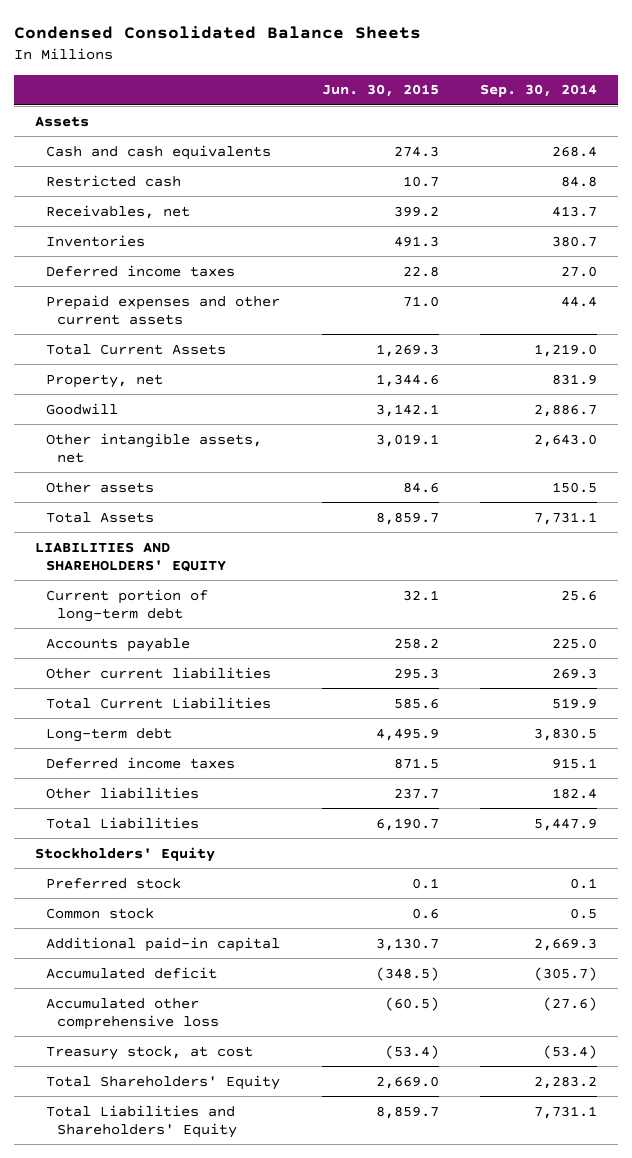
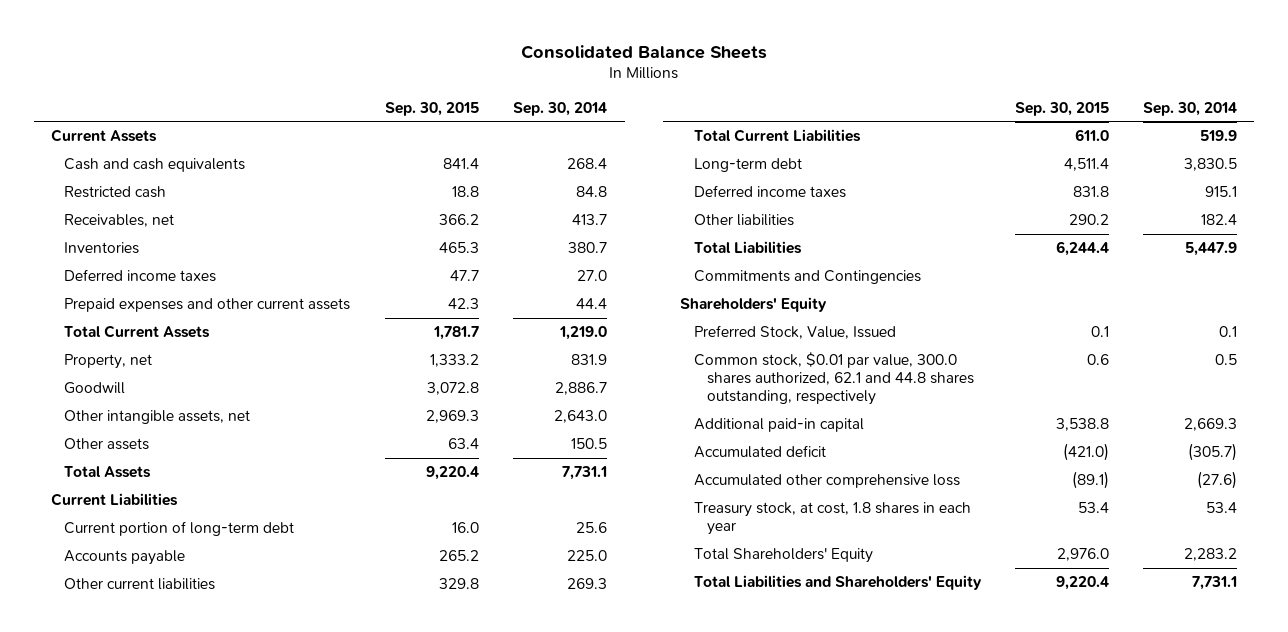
- Condensed Consolidated Balance Sheets
+ Consolidated Balance Sheets
- | Jun. 30, 2015 | Sep. 30, 2014
+ | Sep. 30, 2015 | Sep. 30, 2014
- Assets
+ Current Assets
- LIABILITIES AND SHAREHOLDERS' EQUITY
+ Current Liabilities
- Stockholders' Equity
- Preferred stock | 0.1 | 0.1
- Common stock | 0.6 | 0.5
+ Commitments and Contingencies
+ Shareholders' Equity
+ Preferred Stock, Value, Issued | 0.1 | 0.1
+ Common stock, $0.01 par value, 300.0 shares authorized, 62.1 and 44.8 shares outstanding, respectively | 0.6 | 0.5
- Treasury stock, at cost | (53.4) | (53.4)
+ Treasury stock, at cost, 1.8 shares in each year | 53.4 | 53.4

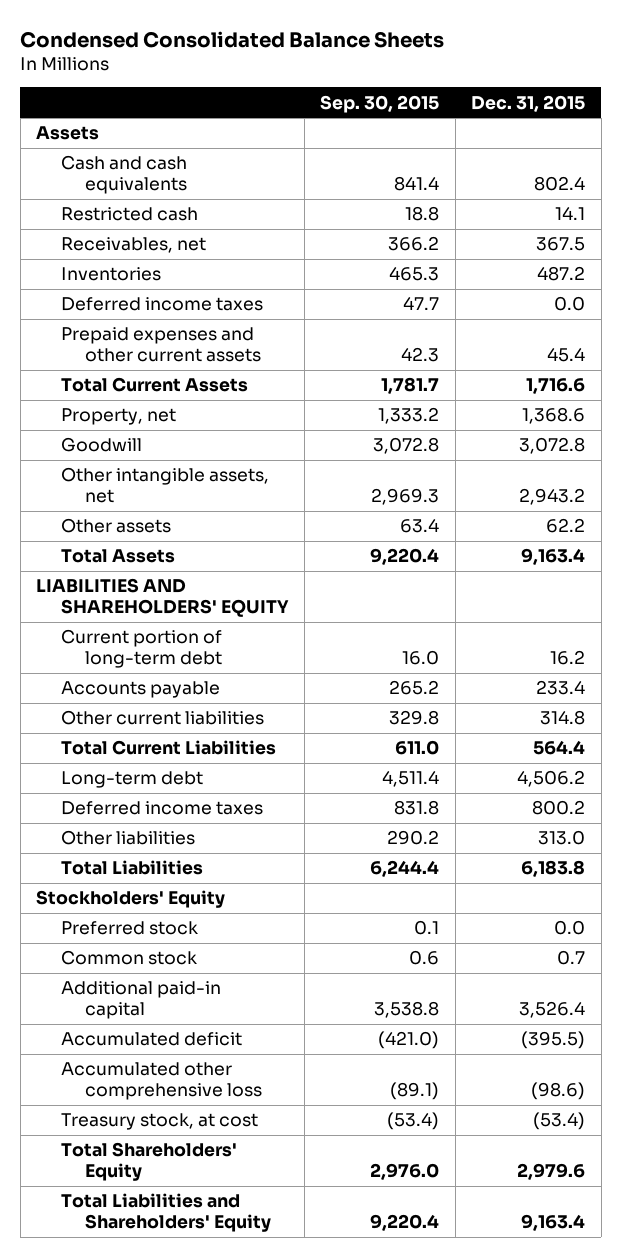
- Consolidated Balance Sheets
+ Condensed Consolidated Balance Sheets
- | Sep. 30, 2015 | Sep. 30, 2014
+ | Sep. 30, 2015 | Dec. 31, 2015
- Current Assets
+ Assets
- Current Liabilities
+ LIABILITIES AND SHAREHOLDERS' EQUITY
- Commitments and Contingencies
- Shareholders' Equity
- Preferred Stock, Value, Issued | 0.1 | 0.1
- Common stock, $0.01 par value, 300.0 shares authorized, 62.1 and 44.8 shares outstanding, respectively | 0.6 | 0.5
+ Stockholders' Equity
+ Preferred stock | 0.1 | 0.0
+ Common stock | 0.6 | 0.7
- Treasury stock, at cost, 1.8 shares in each year | 53.4 | 53.4
+ Treasury stock, at cost | (53.4) | (53.4)

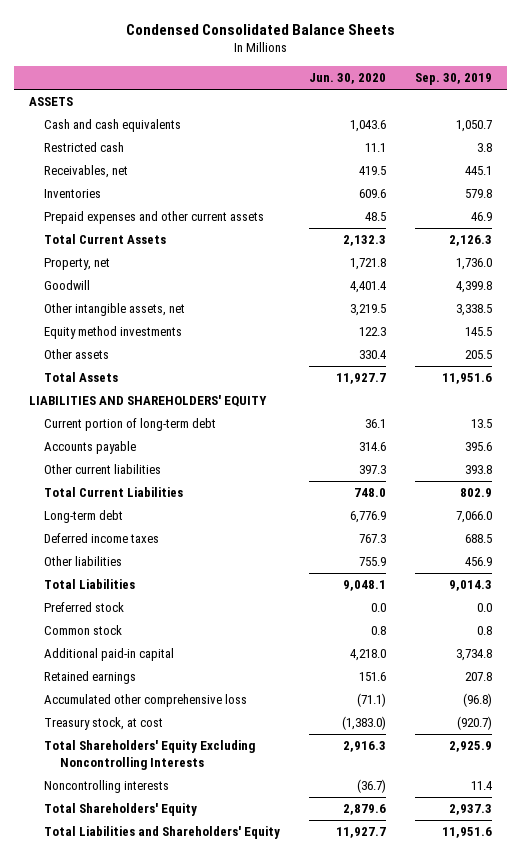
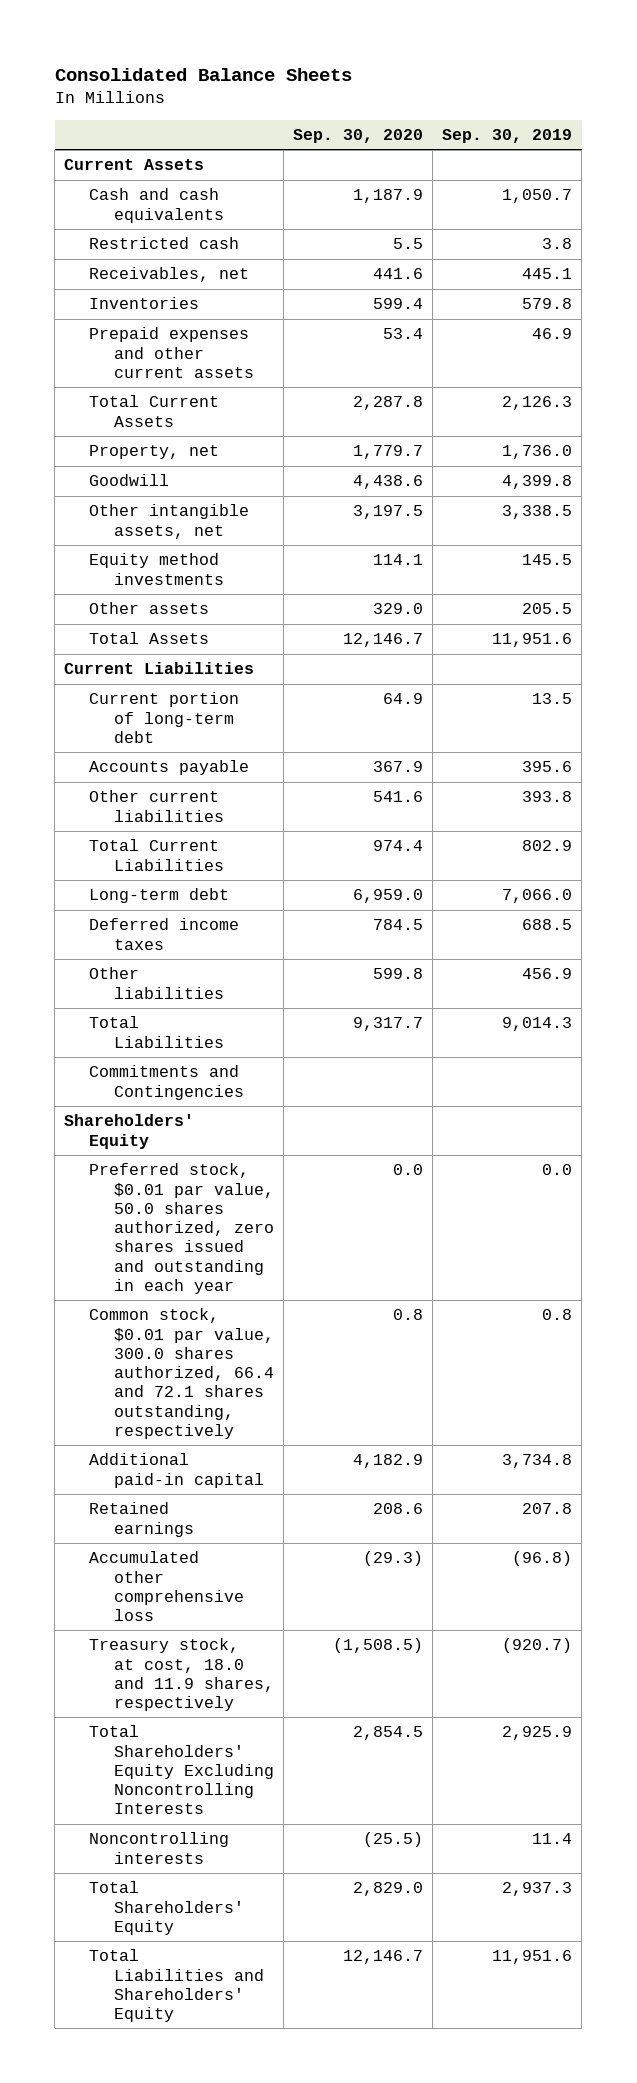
- Condensed Consolidated Balance Sheets
+ Consolidated Balance Sheets
- | Jun. 30, 2020 | Sep. 30, 2019
+ | Sep. 30, 2020 | Sep. 30, 2019
- ASSETS
+ Current Assets
- LIABILITIES AND SHAREHOLDERS' EQUITY
+ Current Liabilities
- Preferred stock | 0.0 | 0.0
- Common stock | 0.8 | 0.8
+ Commitments and Contingencies
+ Shareholders' Equity
+ Preferred stock, $0.01 par value, 50.0 shares authorized, zero shares issued and outstanding in each year | 0.0 | 0.0
+ Common stock, $0.01 par value, 300.0 shares authorized, 66.4 and 72.1 shares outstanding, respectively | 0.8 | 0.8
- Treasury stock, at cost | (1,383.0) | (920.7)
+ Treasury stock, at cost, 18.0 and 11.9 shares, respectively | (1,508.5) | (920.7)

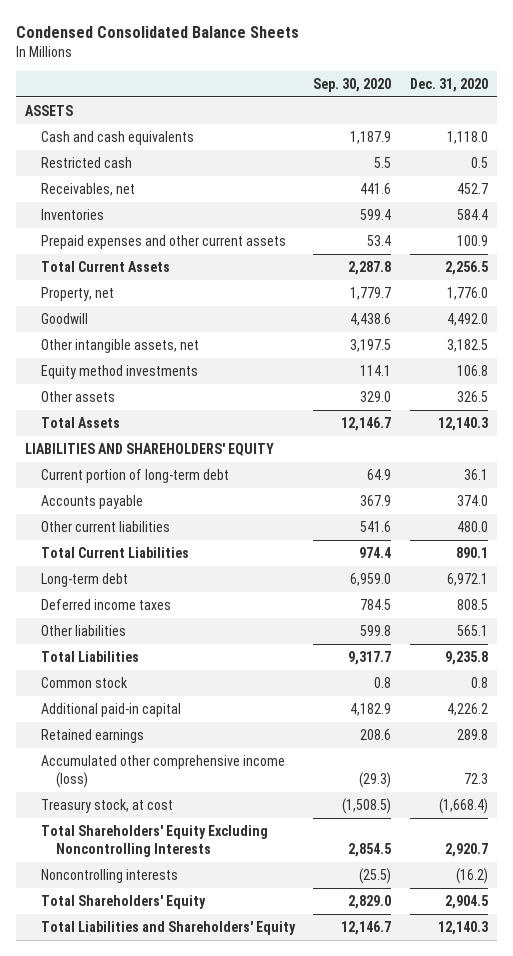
- Consolidated Balance Sheets
+ Condensed Consolidated Balance Sheets
- | Sep. 30, 2020 | Sep. 30, 2019
+ | Sep. 30, 2020 | Dec. 31, 2020
- Current Assets
+ ASSETS
- Current Liabilities
+ LIABILITIES AND SHAREHOLDERS' EQUITY
- Commitments and Contingencies
- Shareholders' Equity
- Preferred stock, $0.01 par value, 50.0 shares authorized, zero shares issued and outstanding in each year | 0.0 | 0.0
- Common stock, $0.01 par value, 300.0 shares authorized, 66.4 and 72.1 shares outstanding, respectively | 0.8 | 0.8
+ Common stock | 0.8 | 0.8
- Accumulated other comprehensive loss | (29.3) | (96.8)
- Treasury stock, at cost, 18.0 and 11.9 shares, respectively | (1,508.5) | (920.7)
+ Accumulated other comprehensive income (loss) | (29.3) | 72.3
+ Treasury stock, at cost | (1,508.5) | (1,668.4)

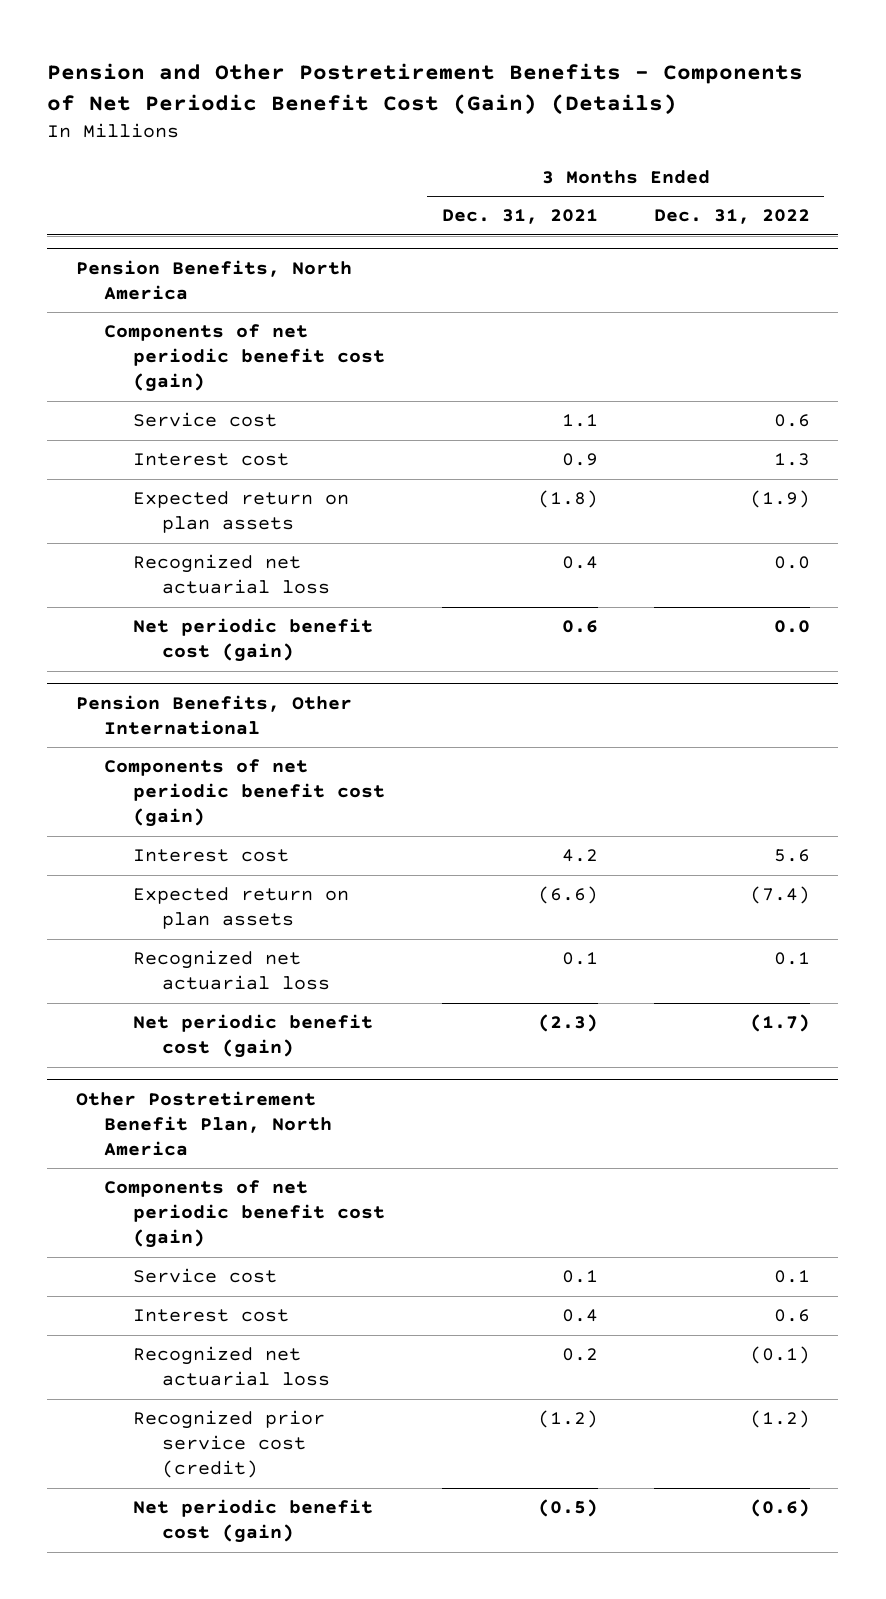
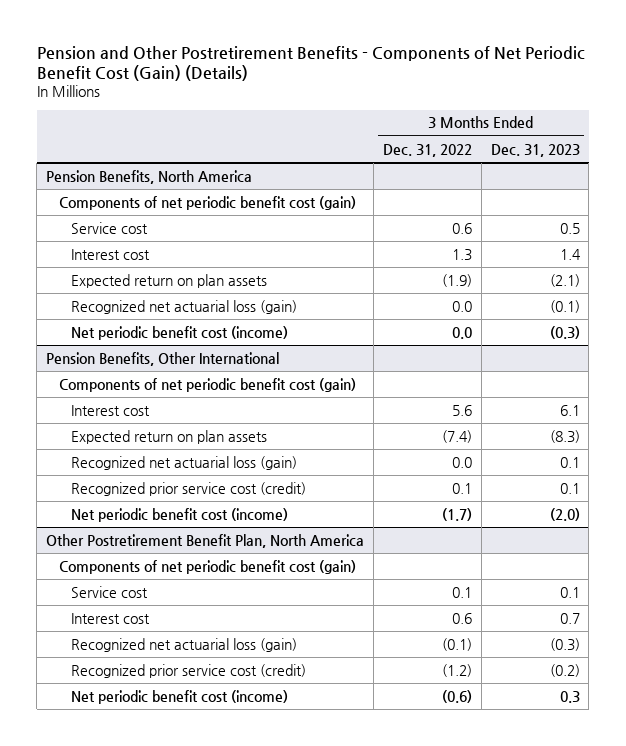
- | 3 Months Ended Dec. 31, 2021 | 3 Months Ended Dec. 31, 2022
+ | 3 Months Ended Dec. 31, 2022 | 3 Months Ended Dec. 31, 2023
@ Pension Benefits, North America
- Recognized net actuarial loss | 0.4 | 0.0
- Net periodic benefit cost (gain) | 0.6 | 0.0
+ Recognized net actuarial loss (gain) | 0.0 | (0.1)
+ Net periodic benefit cost (income) | 0.0 | (0.3)
@ Pension Benefits, Other International
- Recognized net actuarial loss | 0.1 | 0.1
- Net periodic benefit cost (gain) | (2.3) | (1.7)
+ Recognized net actuarial loss (gain) | 0.0 | 0.1
+ Recognized prior service cost (credit) | 0.1 | 0.1
+ Net periodic benefit cost (income) | (1.7) | (2.0)
@ Other Postretirement Benefit Plan, North America
- Recognized net actuarial loss | 0.2 | (0.1)
+ Recognized net actuarial loss (gain) | (0.1) | (0.3)
- Net periodic benefit cost (gain) | (0.5) | (0.6)
+ Net periodic benefit cost (income) | (0.6) | 0.3

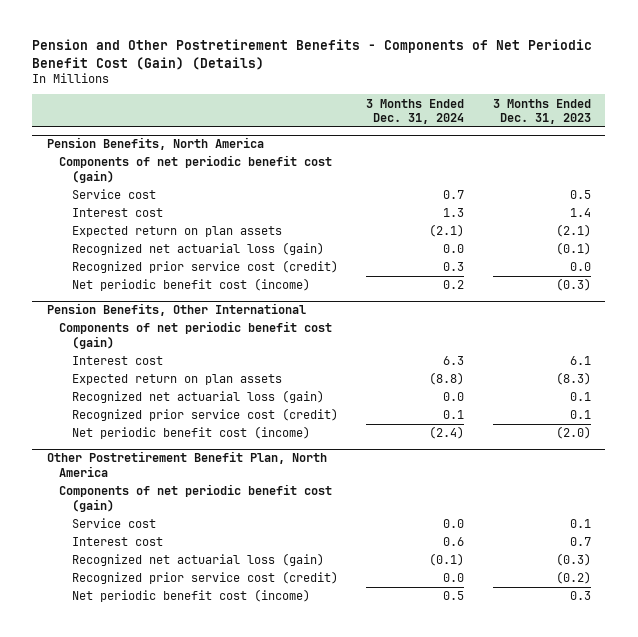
- | 3 Months Ended Dec. 31, 2022 | 3 Months Ended Dec. 31, 2023
+ | 3 Months Ended Dec. 31, 2024 | 3 Months Ended Dec. 31, 2023
@ Pension Benefits, North America
+ Recognized prior service cost (credit) | 0.3 | 0.0

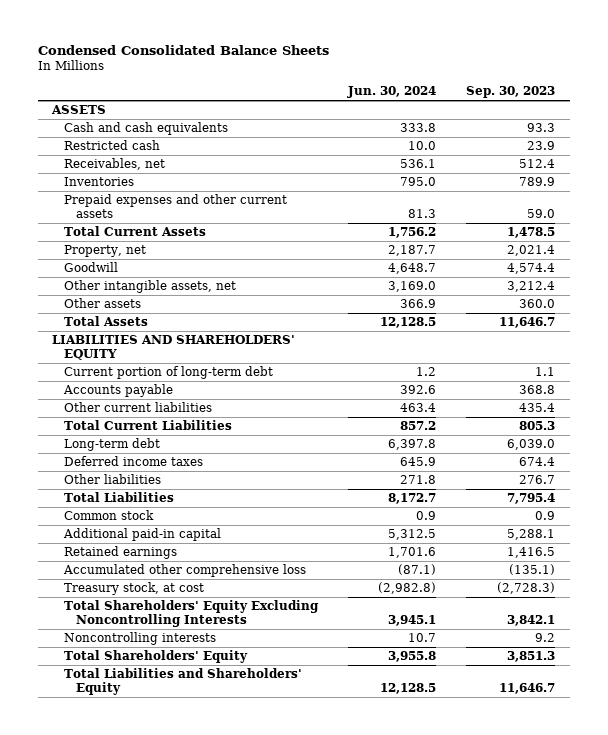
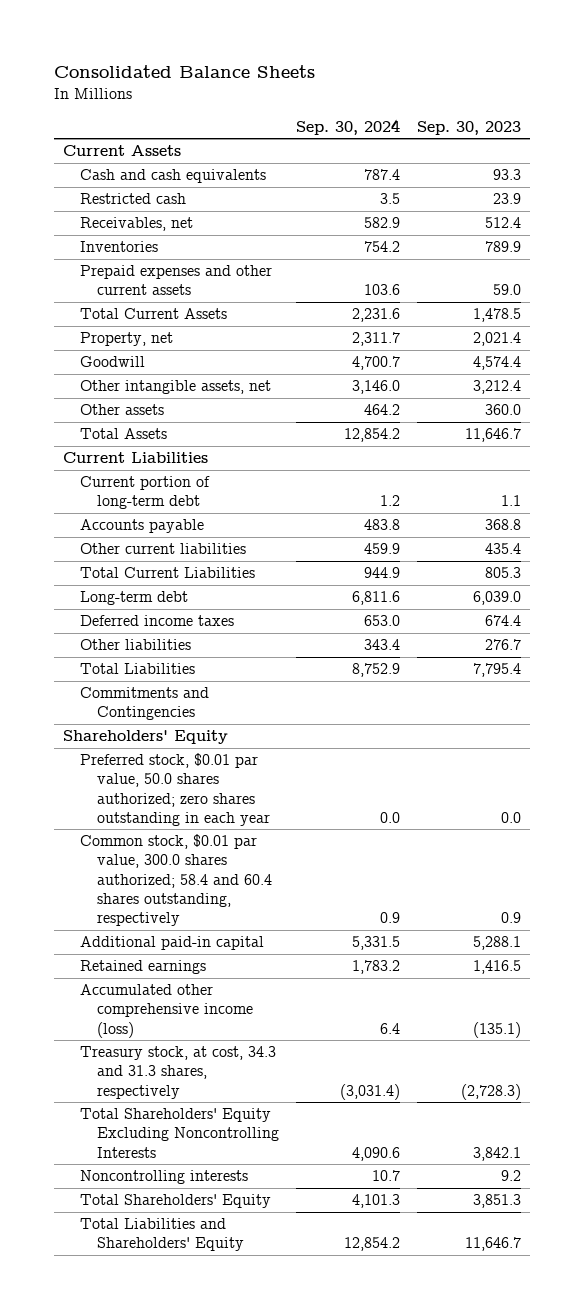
- Condensed Consolidated Balance Sheets
+ Consolidated Balance Sheets
- | Jun. 30, 2024 | Sep. 30, 2023
+ | Sep. 30, 2024 | Sep. 30, 2023
- ASSETS
+ Current Assets
- LIABILITIES AND SHAREHOLDERS' EQUITY
+ Current Liabilities
- Common stock | 0.9 | 0.9
+ Commitments and Contingencies
+ Shareholders' Equity
+ Preferred stock, $0.01 par value, 50.0 shares authorized; zero shares outstanding in each year | 0.0 | 0.0
+ Common stock, $0.01 par value, 300.0 shares authorized; 58.4 and 60.4 shares outstanding, respectively | 0.9 | 0.9
- Accumulated other comprehensive loss | (87.1) | (135.1)
- Treasury stock, at cost | (2,982.8) | (2,728.3)
+ Accumulated other comprehensive income (loss) | 6.4 | (135.1)
+ Treasury stock, at cost, 34.3 and 31.3 shares, respectively | (3,031.4) | (2,728.3)

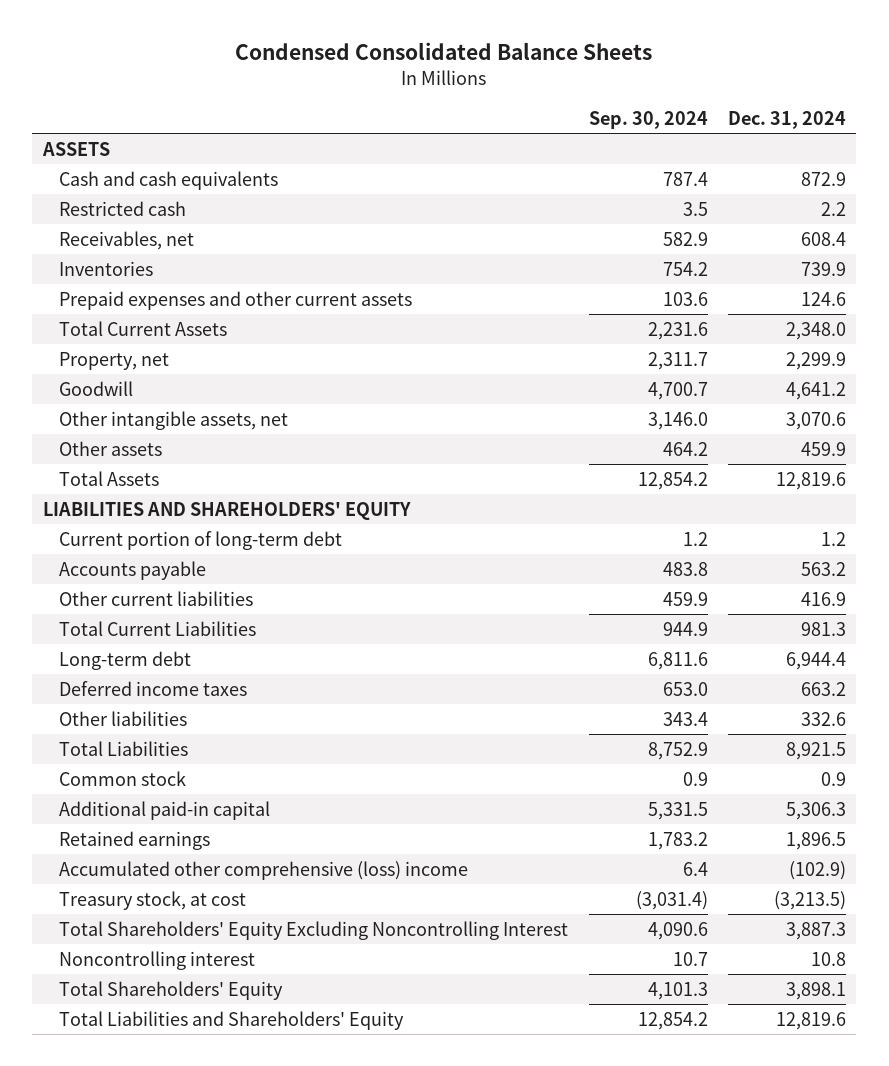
- Consolidated Balance Sheets
+ Condensed Consolidated Balance Sheets
- | Sep. 30, 2024 | Sep. 30, 2023
+ | Sep. 30, 2024 | Dec. 31, 2024
- Current Assets
+ ASSETS
- Current Liabilities
+ LIABILITIES AND SHAREHOLDERS' EQUITY
- Commitments and Contingencies
- Shareholders' Equity
- Preferred stock, $0.01 par value, 50.0 shares authorized; zero shares outstanding in each year | 0.0 | 0.0
- Common stock, $0.01 par value, 300.0 shares authorized; 58.4 and 60.4 shares outstanding, respectively | 0.9 | 0.9
+ Common stock | 0.9 | 0.9
- Accumulated other comprehensive income (loss) | 6.4 | (135.1)
- Treasury stock, at cost, 34.3 and 31.3 shares, respectively | (3,031.4) | (2,728.3)
- Total Shareholders' Equity Excluding Noncontrolling Interests | 4,090.6 | 3,842.1
- Noncontrolling interests | 10.7 | 9.2
+ Accumulated other comprehensive (loss) income | 6.4 | (102.9)
+ Treasury stock, at cost | (3,031.4) | (3,213.5)
+ Total Shareholders' Equity Excluding Noncontrolling Interest | 4,090.6 | 3,887.3
+ Noncontrolling interest | 10.7 | 10.8

